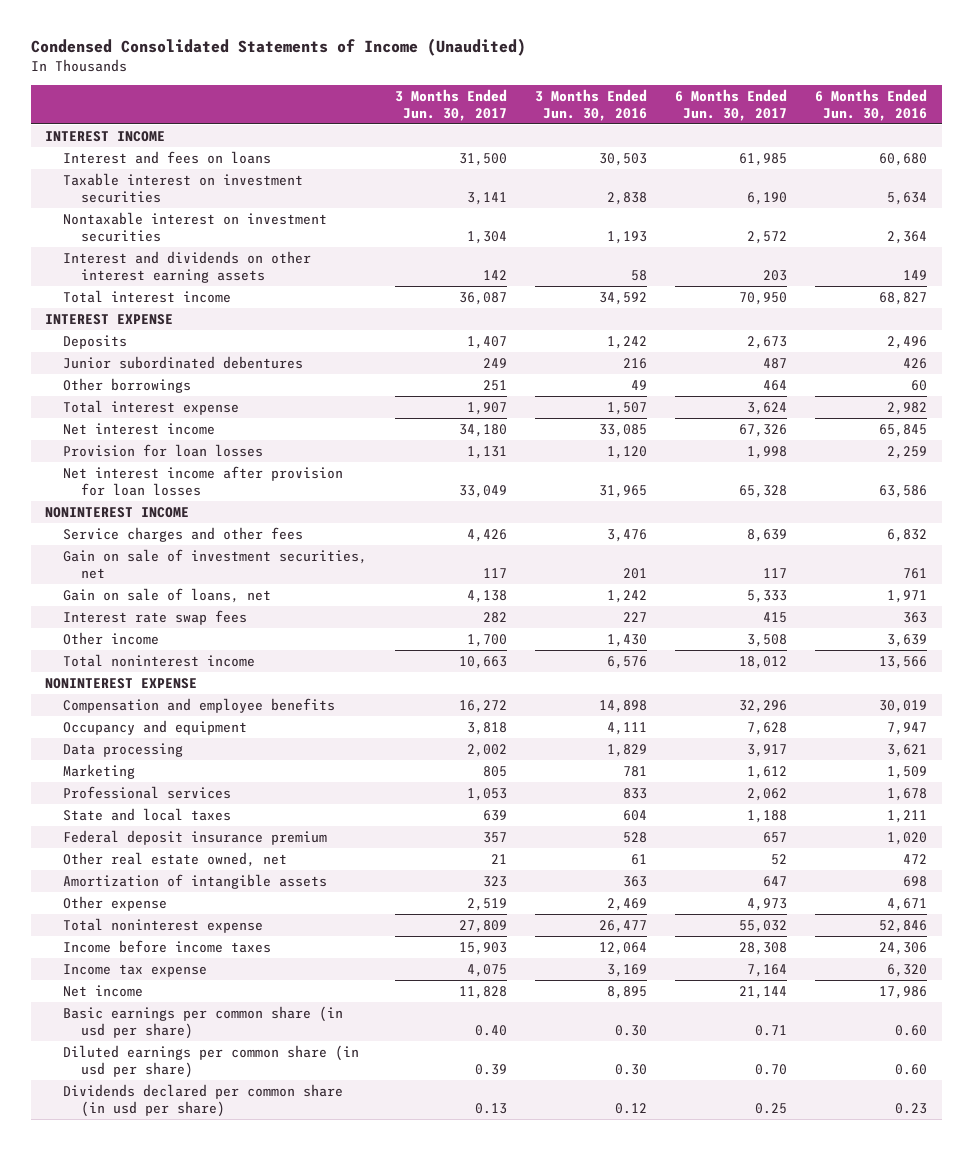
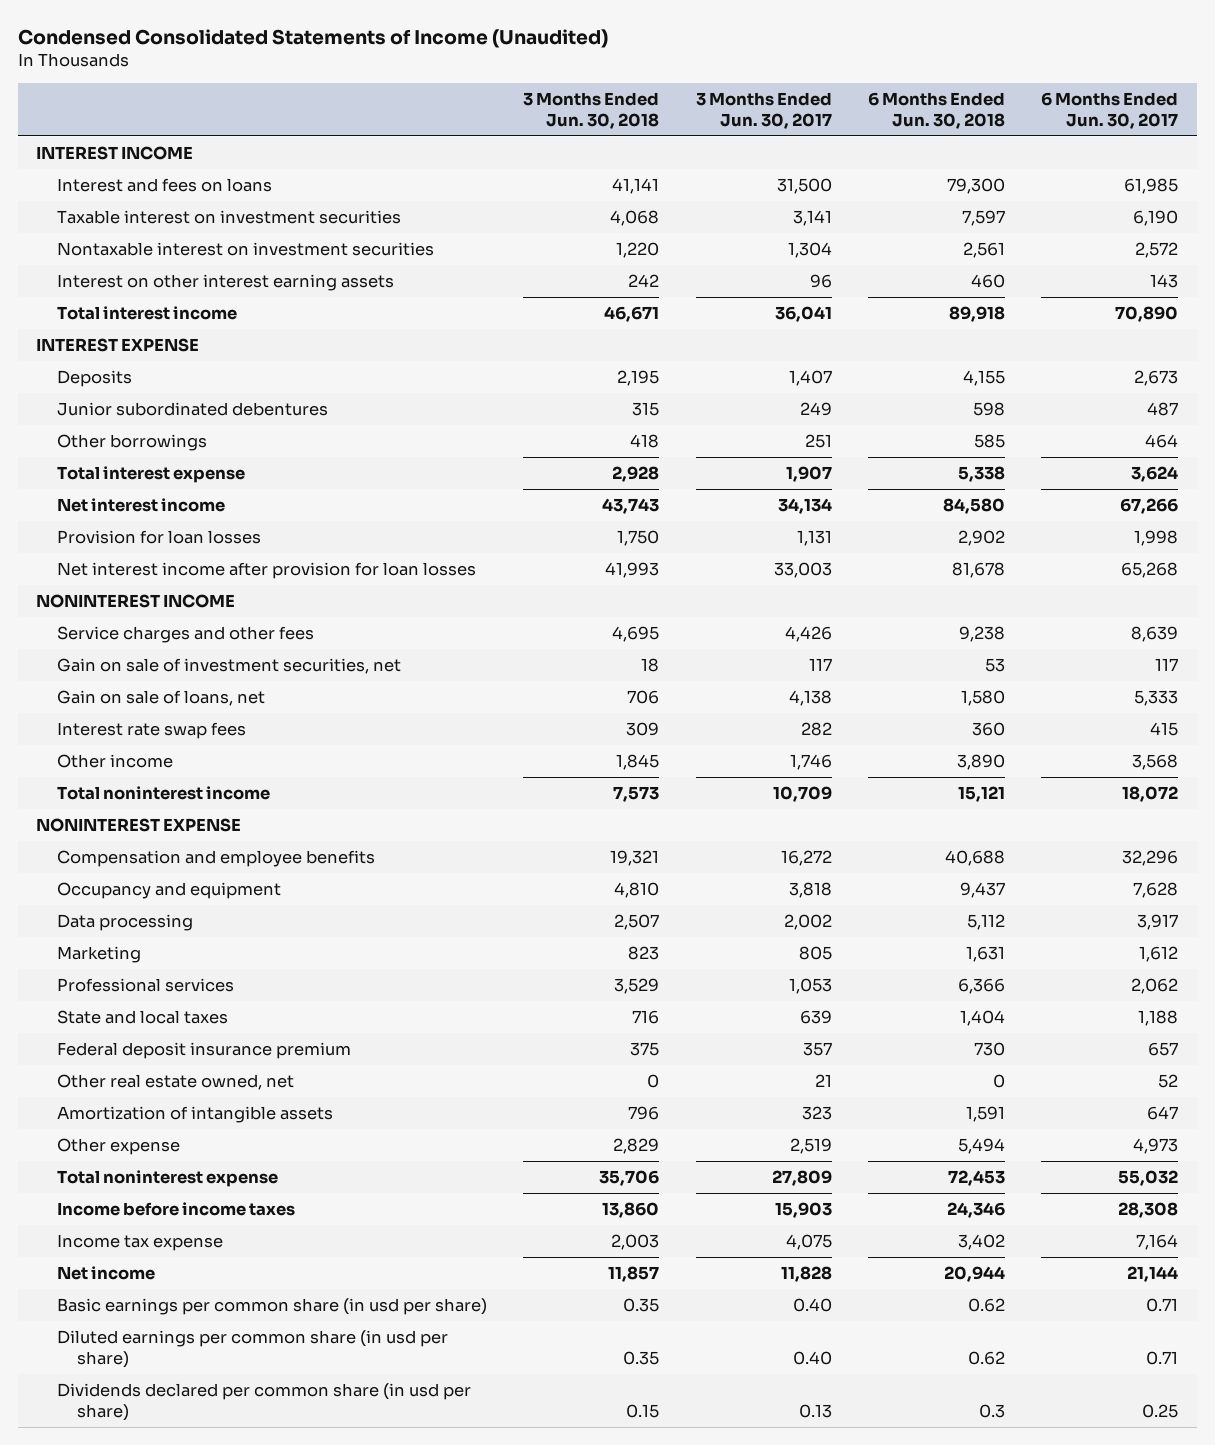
- | 3 Months Ended Jun. 30, 2017 | 3 Months Ended Jun. 30, 2016 | 6 Months Ended Jun. 30, 2017 | 6 Months Ended Jun. 30, 2016
+ | 3 Months Ended Jun. 30, 2018 | 3 Months Ended Jun. 30, 2017 | 6 Months Ended Jun. 30, 2018 | 6 Months Ended Jun. 30, 2017
- Interest and dividends on other interest earning assets | 142 | 58 | 203 | 149
- Total interest income | 36,087 | 34,592 | 70,950 | 68,827
+ Interest on other interest earning assets | 242 | 96 | 460 | 143
+ Total interest income | 46,671 | 36,041 | 89,918 | 70,890
- Net interest income | 34,180 | 33,085 | 67,326 | 65,845
+ Net interest income | 43,743 | 34,134 | 84,580 | 67,266
- Net interest income after provision for loan losses | 33,049 | 31,965 | 65,328 | 63,586
+ Net interest income after provision for loan losses | 41,993 | 33,003 | 81,678 | 65,268
- Other income | 1,700 | 1,430 | 3,508 | 3,639
- Total noninterest income | 10,663 | 6,576 | 18,012 | 13,566
+ Other income | 1,845 | 1,746 | 3,890 | 3,568
+ Total noninterest income | 7,573 | 10,709 | 15,121 | 18,072
- Diluted earnings per common share (in usd per share) | 0.39 | 0.30 | 0.70 | 0.60
+ Diluted earnings per common share (in usd per share) | 0.35 | 0.40 | 0.62 | 0.71

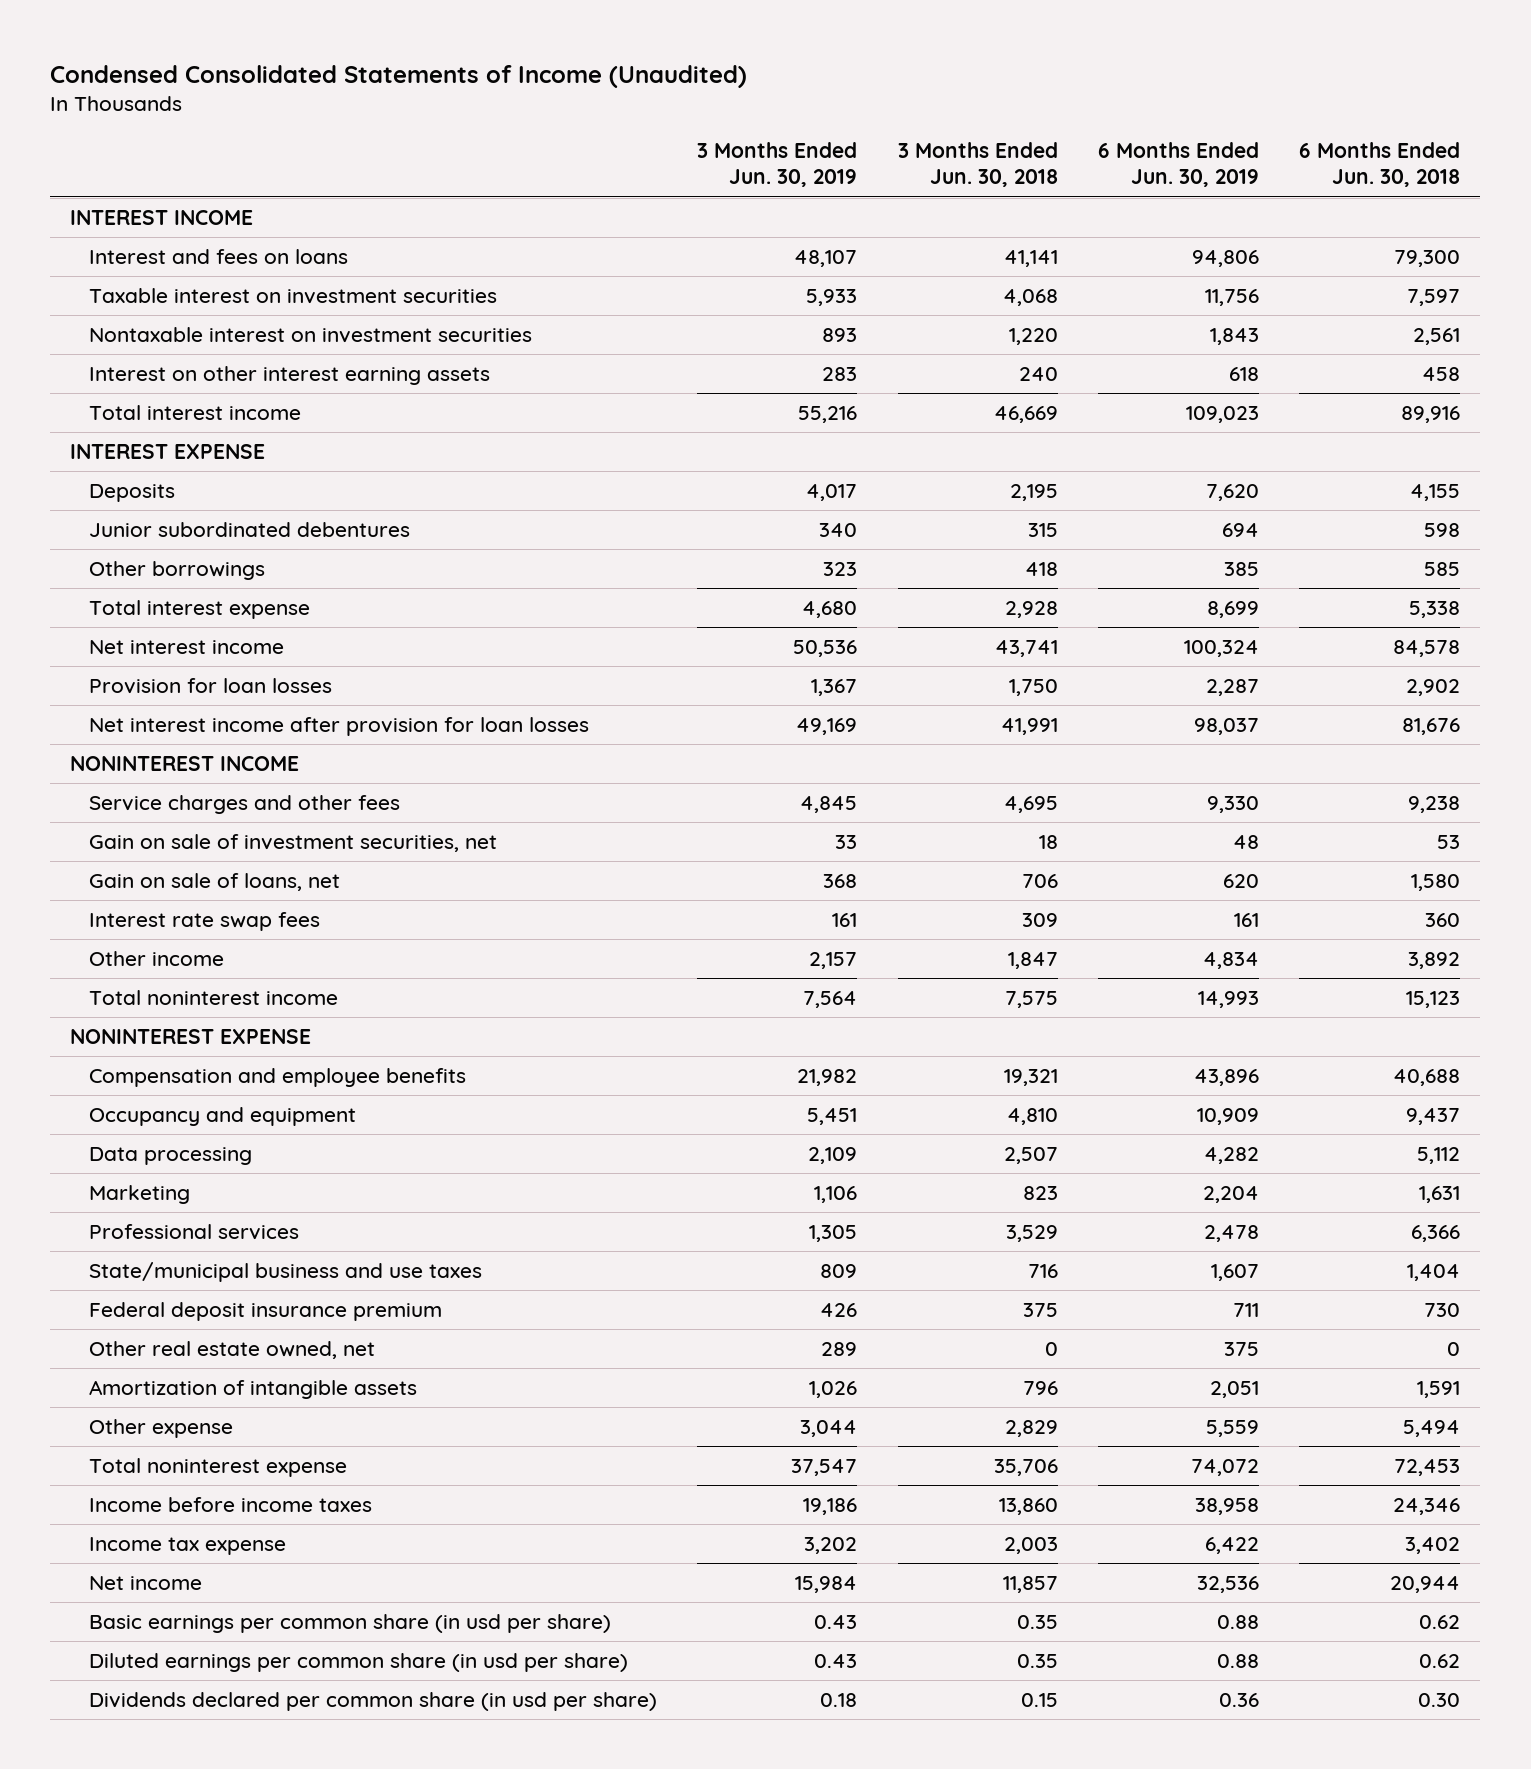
- | 3 Months Ended Jun. 30, 2018 | 3 Months Ended Jun. 30, 2017 | 6 Months Ended Jun. 30, 2018 | 6 Months Ended Jun. 30, 2017
+ | 3 Months Ended Jun. 30, 2019 | 3 Months Ended Jun. 30, 2018 | 6 Months Ended Jun. 30, 2019 | 6 Months Ended Jun. 30, 2018
- Interest on other interest earning assets | 242 | 96 | 460 | 143
- Total interest income | 46,671 | 36,041 | 89,918 | 70,890
+ Interest on other interest earning assets | 283 | 240 | 618 | 458
+ Total interest income | 55,216 | 46,669 | 109,023 | 89,916
- Net interest income | 43,743 | 34,134 | 84,580 | 67,266
+ Net interest income | 50,536 | 43,741 | 100,324 | 84,578
- Net interest income after provision for loan losses | 41,993 | 33,003 | 81,678 | 65,268
+ Net interest income after provision for loan losses | 49,169 | 41,991 | 98,037 | 81,676
- Other income | 1,845 | 1,746 | 3,890 | 3,568
- Total noninterest income | 7,573 | 10,709 | 15,121 | 18,072
+ Other income | 2,157 | 1,847 | 4,834 | 3,892
+ Total noninterest income | 7,564 | 7,575 | 14,993 | 15,123
- State and local taxes | 716 | 639 | 1,404 | 1,188
+ State/municipal business and use taxes | 809 | 716 | 1,607 | 1,404
- Dividends declared per common share (in usd per share) | 0.15 | 0.13 | 0.3 | 0.25
+ Dividends declared per common share (in usd per share) | 0.18 | 0.15 | 0.36 | 0.30

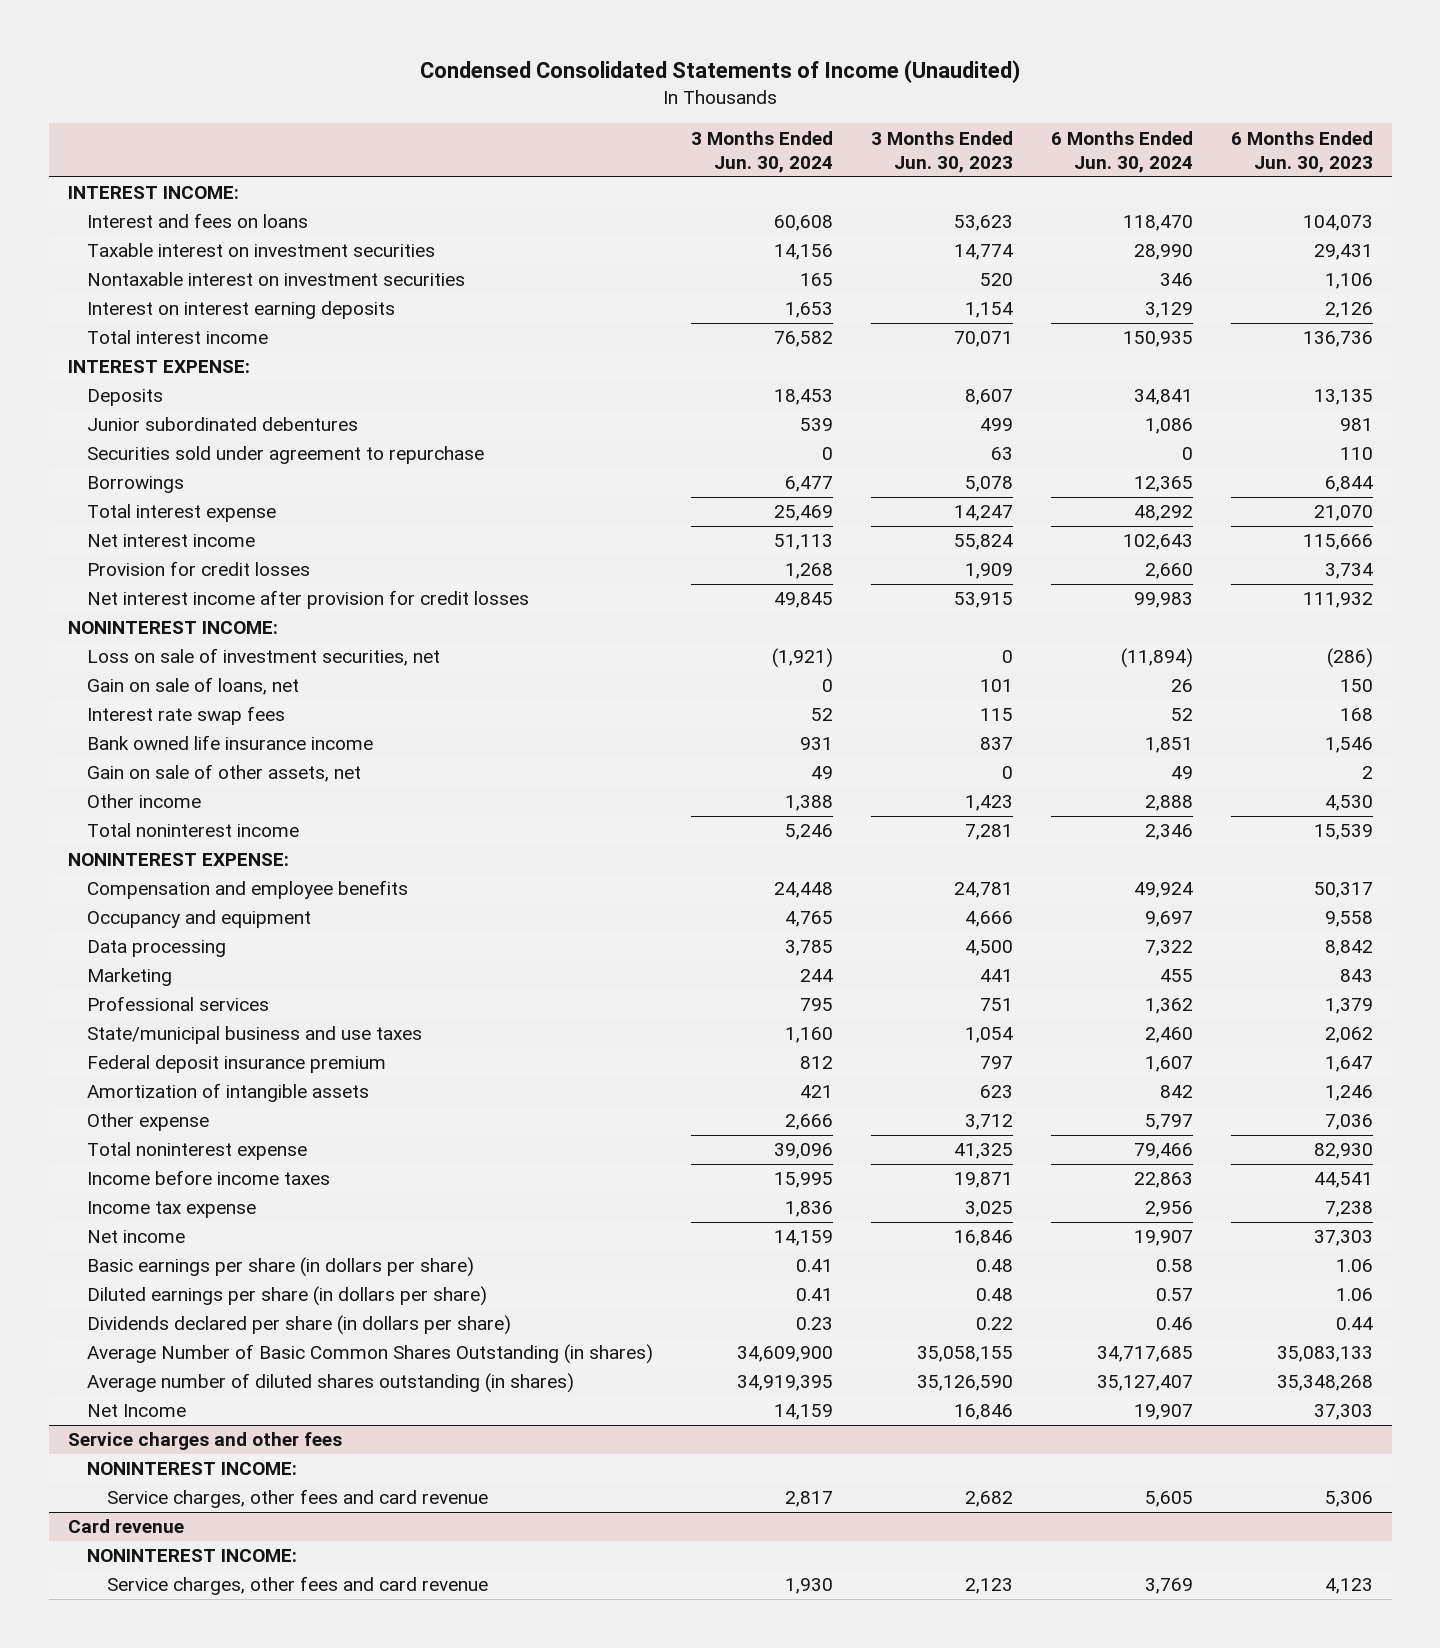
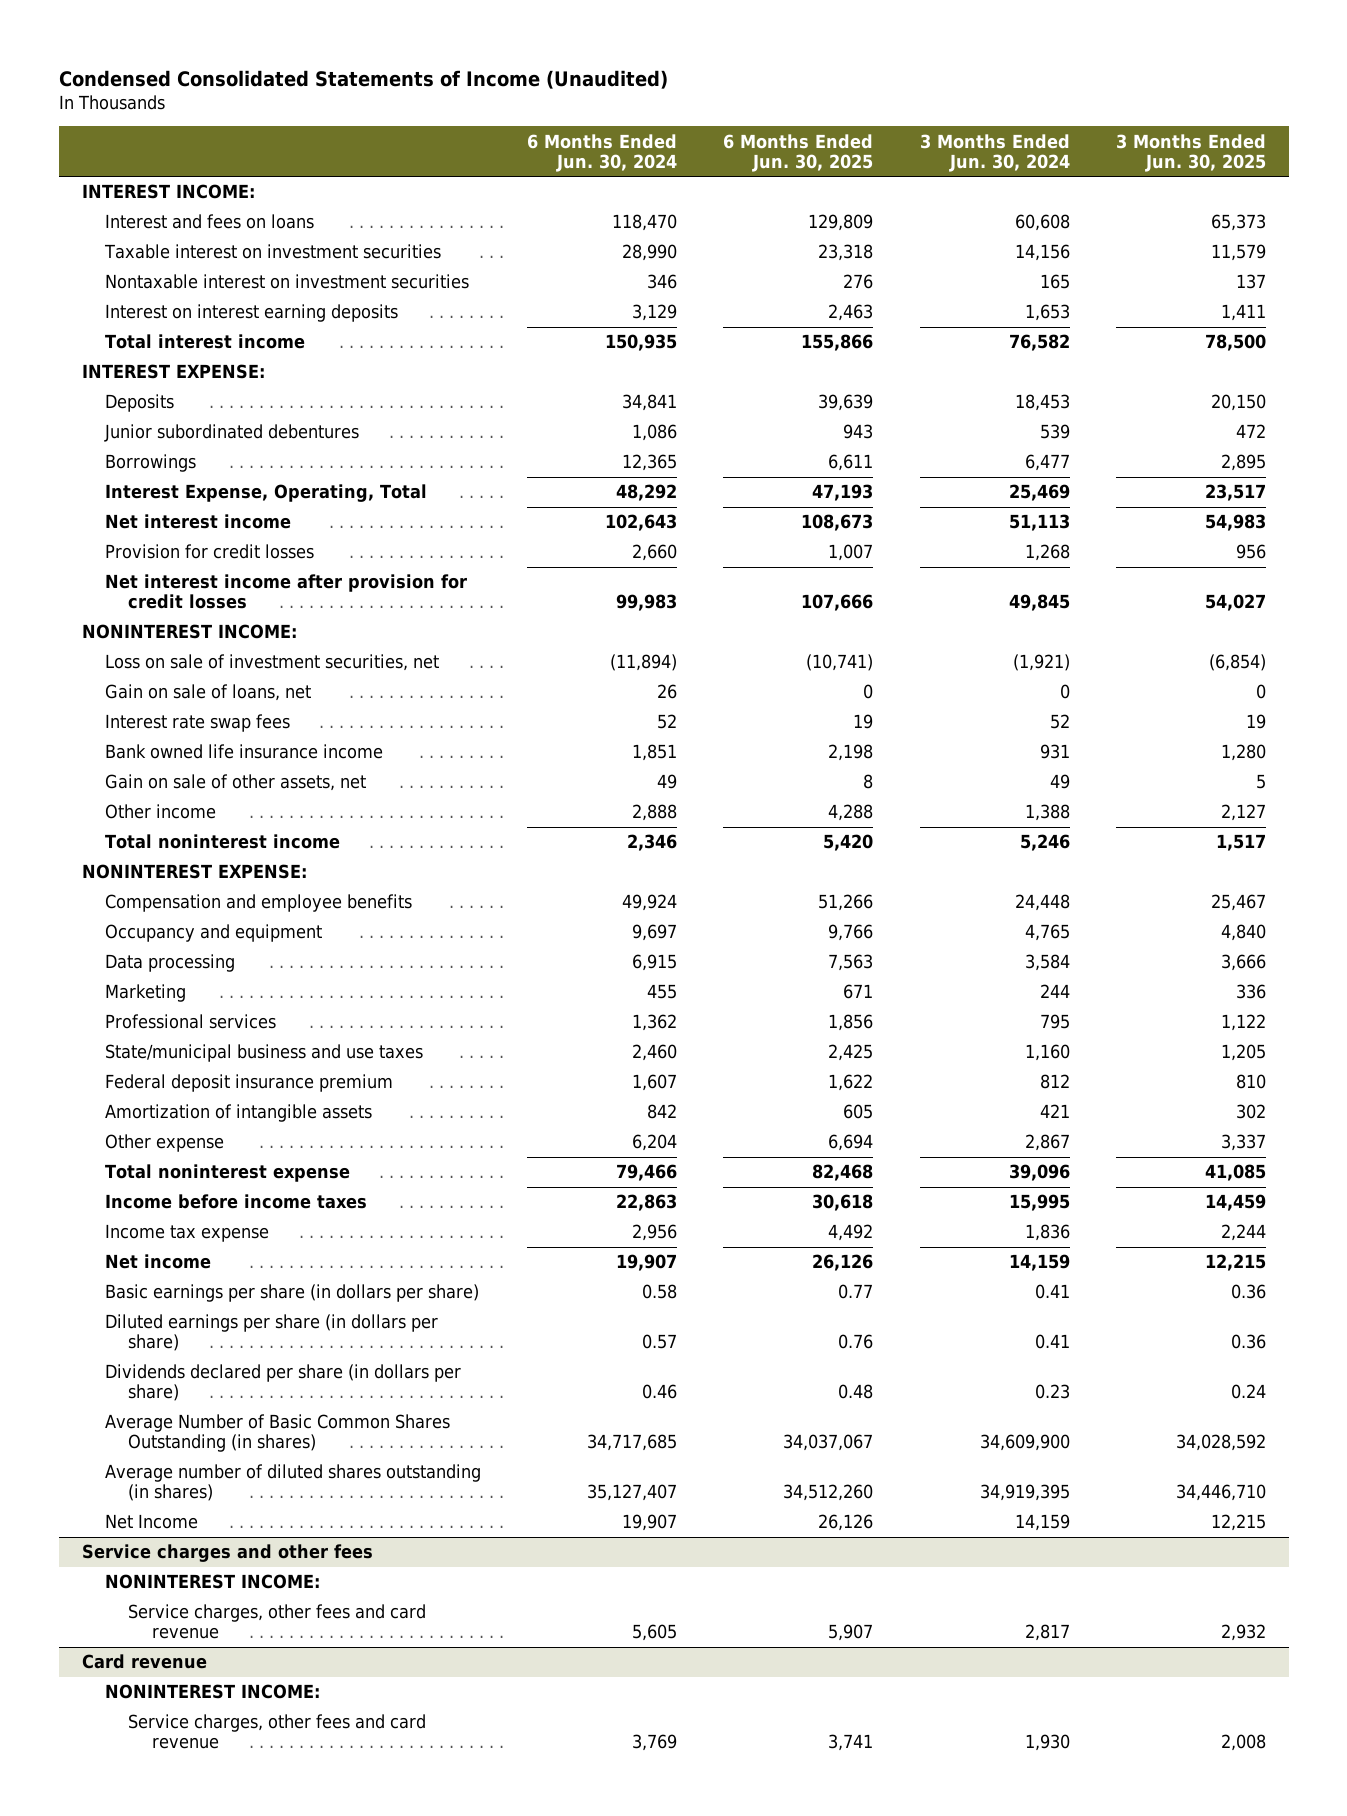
- | 3 Months Ended Jun. 30, 2024 | 3 Months Ended Jun. 30, 2023 | 6 Months Ended Jun. 30, 2024 | 6 Months Ended Jun. 30, 2023
+ | 6 Months Ended Jun. 30, 2024 | 6 Months Ended Jun. 30, 2025 | 3 Months Ended Jun. 30, 2024 | 3 Months Ended Jun. 30, 2025
- Securities sold under agreement to repurchase | 0 | 63 | 0 | 110
- Total interest expense | 25,469 | 14,247 | 48,292 | 21,070
+ Interest Expense, Operating, Total | 48,292 | 47,193 | 25,469 | 23,517
- Data processing | 3,785 | 4,500 | 7,322 | 8,842
+ Data processing | 6,915 | 7,563 | 3,584 | 3,666
- Other expense | 2,666 | 3,712 | 5,797 | 7,036
+ Other expense | 6,204 | 6,694 | 2,867 | 3,337

